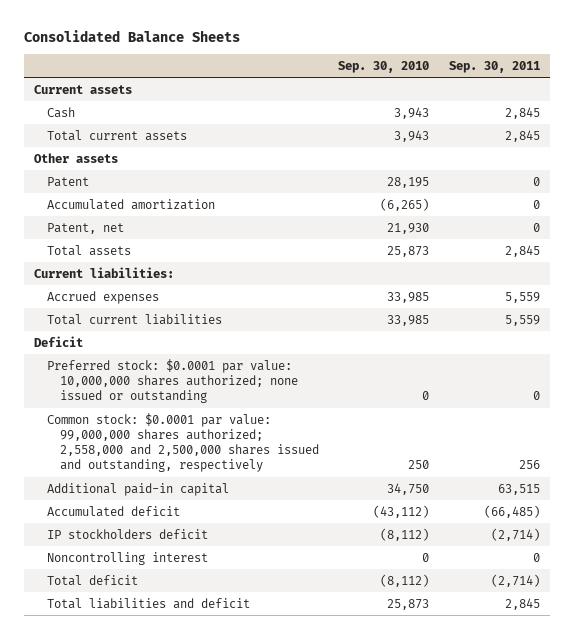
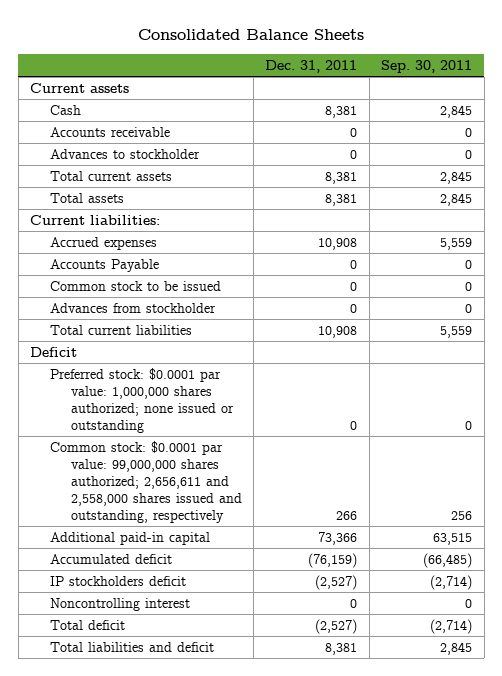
- | Sep. 30, 2010 | Sep. 30, 2011
+ | Dec. 31, 2011 | Sep. 30, 2011
+ Accounts receivable | 0 | 0
+ Advances to stockholder | 0 | 0
- Other assets
- Patent | 28,195 | 0
- Accumulated amortization | (6,265) | 0
- Patent, net | 21,930 | 0
+ Accounts Payable | 0 | 0
+ Common stock to be issued | 0 | 0
+ Advances from stockholder | 0 | 0
- Preferred stock: $0.0001 par value: 10,000,000 shares authorized; none issued or outstanding | 0 | 0
- Common stock: $0.0001 par value: 99,000,000 shares authorized; 2,558,000 and 2,500,000 shares issued and outstanding, respectively | 250 | 256
+ Preferred stock: $0.0001 par value: 1,000,000 shares authorized; none issued or outstanding | 0 | 0
+ Common stock: $0.0001 par value: 99,000,000 shares authorized; 2,656,611 and 2,558,000 shares issued and outstanding, respectively | 266 | 256

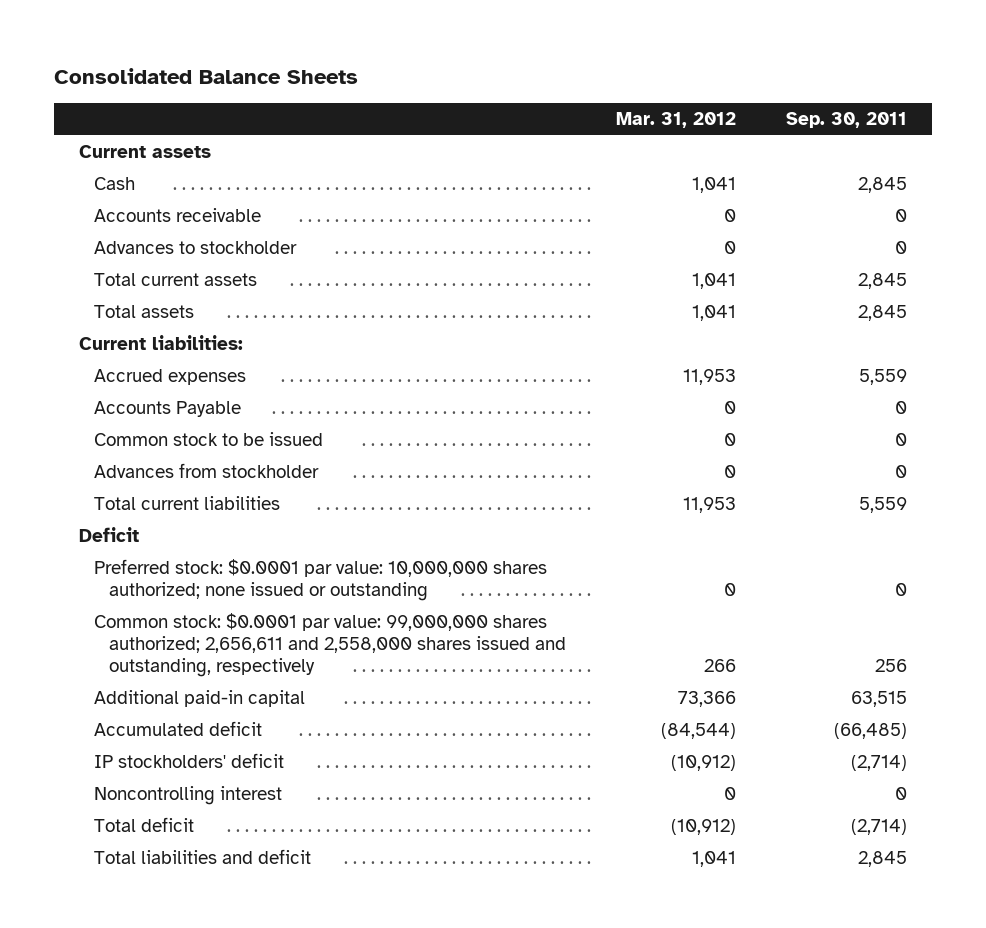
- | Dec. 31, 2011 | Sep. 30, 2011
+ | Mar. 31, 2012 | Sep. 30, 2011
- Preferred stock: $0.0001 par value: 1,000,000 shares authorized; none issued or outstanding | 0 | 0
+ Preferred stock: $0.0001 par value: 10,000,000 shares authorized; none issued or outstanding | 0 | 0
- IP stockholders deficit | (2,527) | (2,714)
+ IP stockholders' deficit | (10,912) | (2,714)

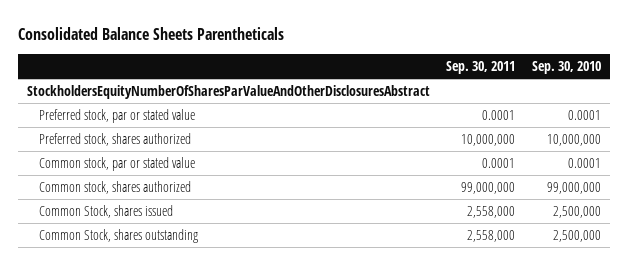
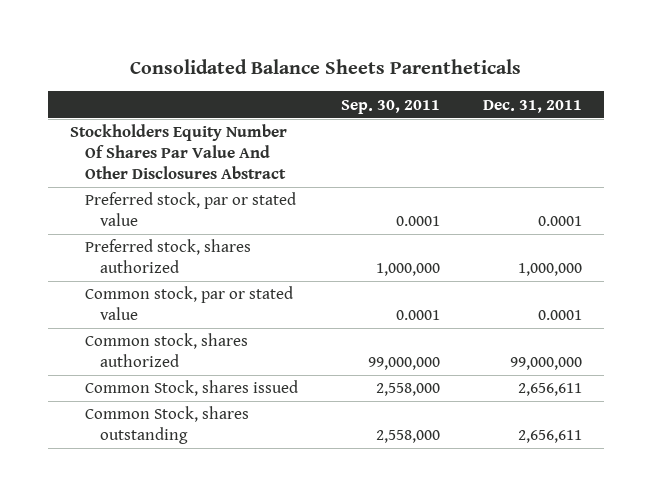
- | Sep. 30, 2011 | Sep. 30, 2010
+ | Sep. 30, 2011 | Dec. 31, 2011
- StockholdersEquityNumberOfSharesParValueAndOtherDisclosuresAbstract
+ Stockholders Equity Number Of Shares Par Value And Other Disclosures Abstract
- Preferred stock, shares authorized | 10,000,000 | 10,000,000
+ Preferred stock, shares authorized | 1,000,000 | 1,000,000

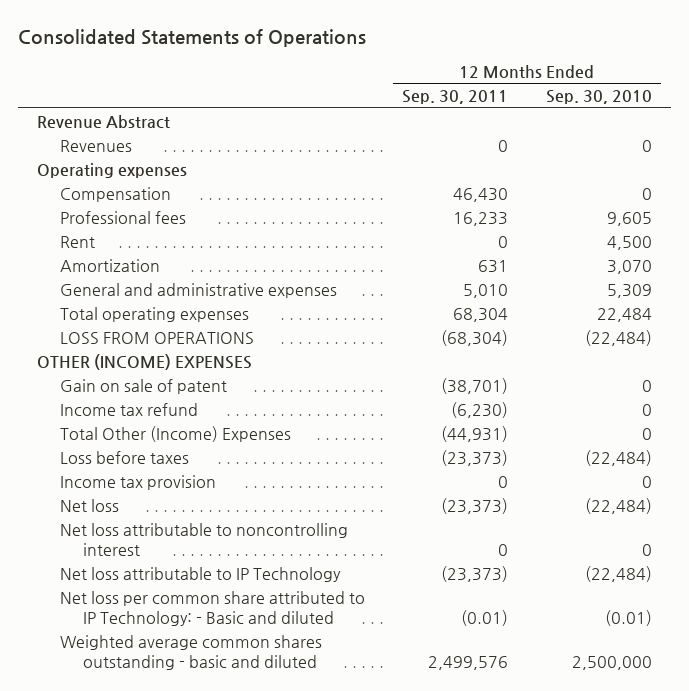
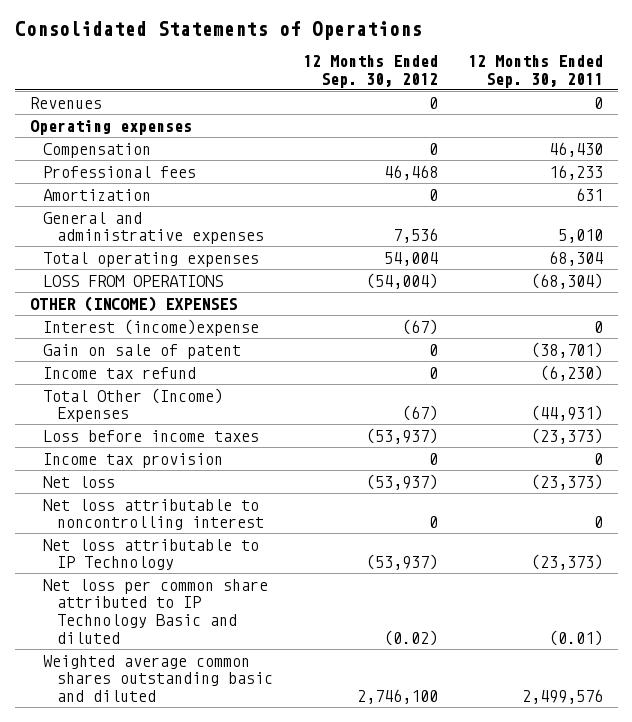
- | 12 Months Ended Sep. 30, 2011 | 12 Months Ended Sep. 30, 2010
+ | 12 Months Ended Sep. 30, 2012 | 12 Months Ended Sep. 30, 2011
- Revenue Abstract
- Rent | 0 | 4,500
+ Interest (income)expense | (67) | 0
- Loss before taxes | (23,373) | (22,484)
+ Loss before income taxes | (53,937) | (23,373)
- Net loss per common share attributed to IP Technology: - Basic and diluted | (0.01) | (0.01)
- Weighted average common shares outstanding - basic and diluted | 2,499,576 | 2,500,000
+ Net loss per common share attributed to IP Technology Basic and diluted | (0.02) | (0.01)
+ Weighted average common shares outstanding basic and diluted | 2,746,100 | 2,499,576

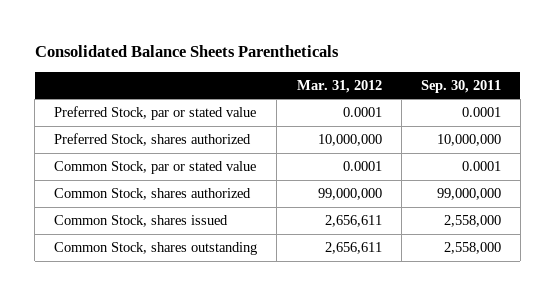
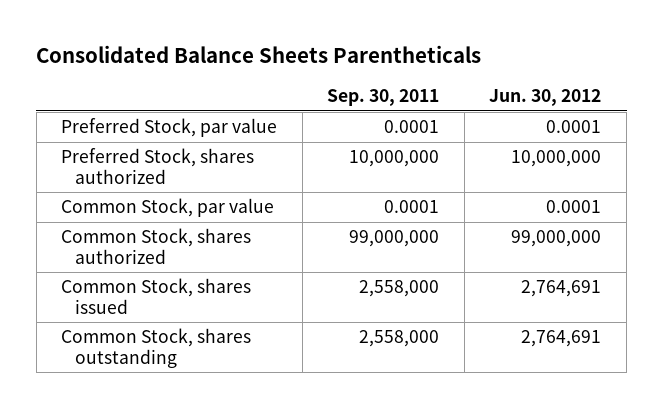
- | Mar. 31, 2012 | Sep. 30, 2011
+ | Sep. 30, 2011 | Jun. 30, 2012
- Preferred Stock, par or stated value | 0.0001 | 0.0001
+ Preferred Stock, par value | 0.0001 | 0.0001
- Common Stock, par or stated value | 0.0001 | 0.0001
+ Common Stock, par value | 0.0001 | 0.0001

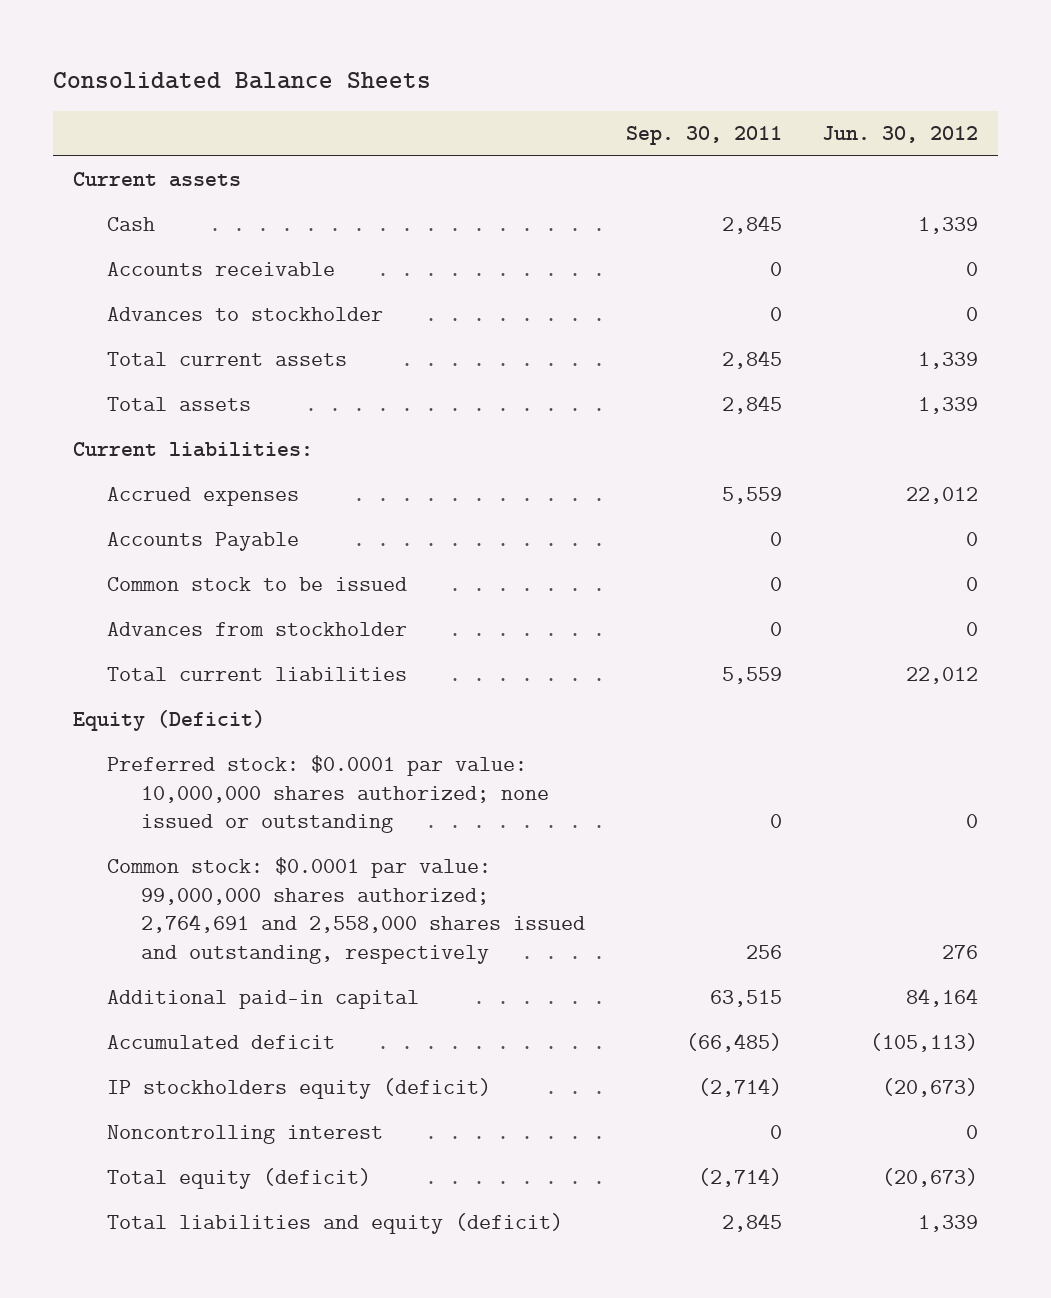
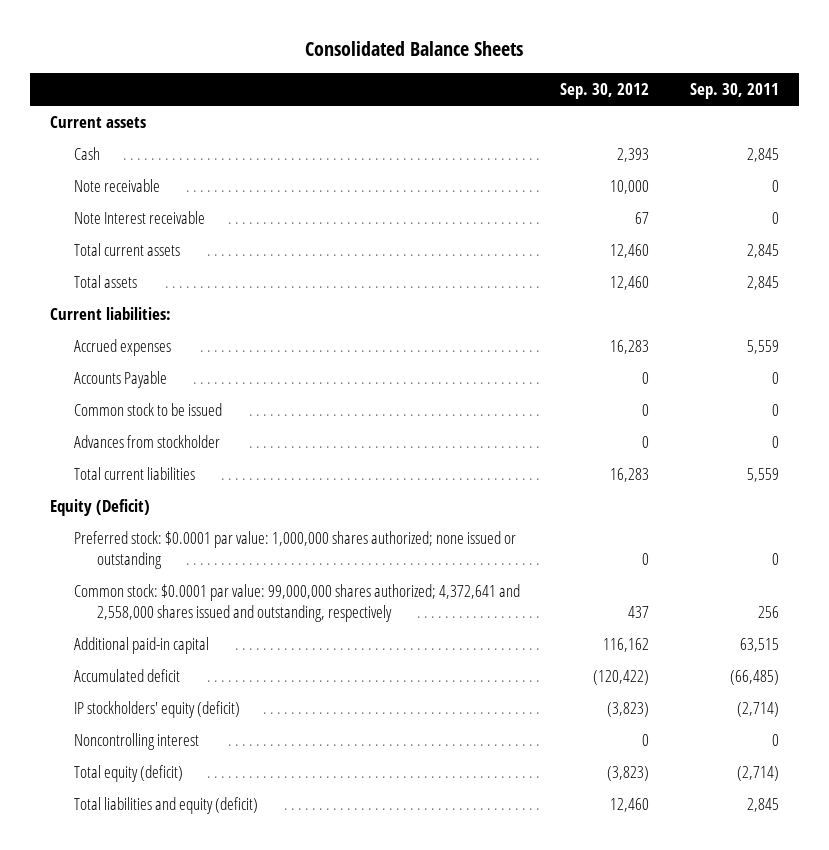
- | Sep. 30, 2011 | Jun. 30, 2012
+ | Sep. 30, 2012 | Sep. 30, 2011
- Accounts receivable | 0 | 0
- Advances to stockholder | 0 | 0
+ Note receivable | 10,000 | 0
+ Note Interest receivable | 67 | 0
- Preferred stock: $0.0001 par value: 10,000,000 shares authorized; none issued or outstanding | 0 | 0
- Common stock: $0.0001 par value: 99,000,000 shares authorized; 2,764,691 and 2,558,000 shares issued and outstanding, respectively | 256 | 276
+ Preferred stock: $0.0001 par value: 1,000,000 shares authorized; none issued or outstanding | 0 | 0
+ Common stock: $0.0001 par value: 99,000,000 shares authorized; 4,372,641 and 2,558,000 shares issued and outstanding, respectively | 437 | 256
- IP stockholders equity (deficit) | (2,714) | (20,673)
+ IP stockholders' equity (deficit) | (3,823) | (2,714)

